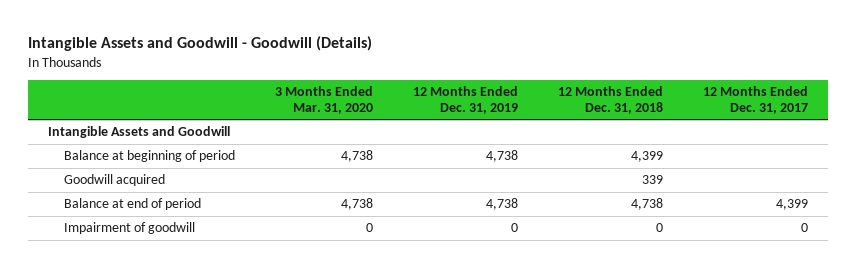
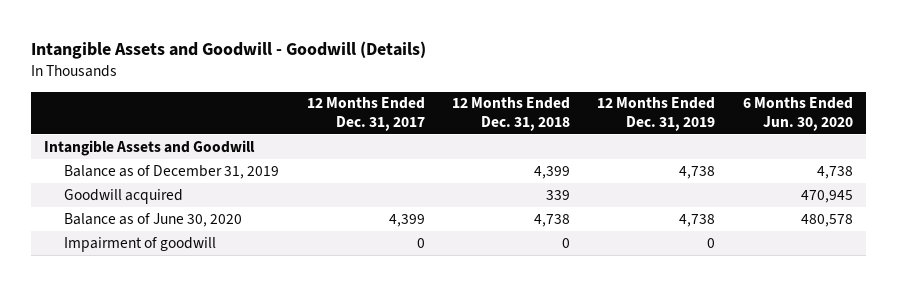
- | 3 Months Ended Mar. 31, 2020 | 12 Months Ended Dec. 31, 2019 | 12 Months Ended Dec. 31, 2018 | 12 Months Ended Dec. 31, 2017
+ | 12 Months Ended Dec. 31, 2017 | 12 Months Ended Dec. 31, 2018 | 12 Months Ended Dec. 31, 2019 | 6 Months Ended Jun. 30, 2020
- Balance at beginning of period | 4,738 | 4,738 | 4,399 |
+ Balance as of December 31, 2019 | | 4,399 | 4,738 | 4,738
- Balance at end of period | 4,738 | 4,738 | 4,738 | 4,399
+ Balance as of June 30, 2020 | 4,399 | 4,738 | 4,738 | 480,578

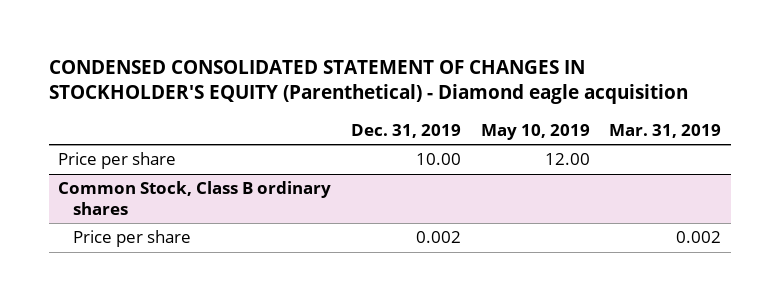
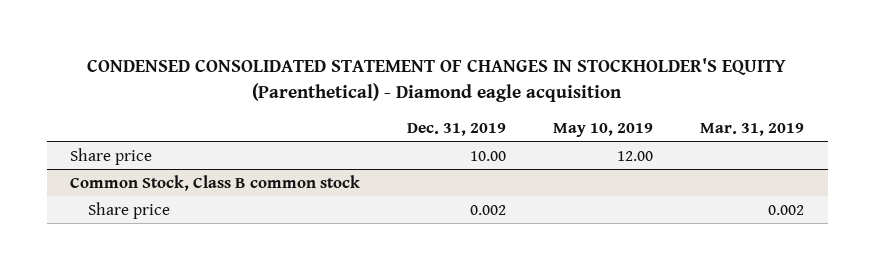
- Price per share | 10.00 | 12.00 |
- Common Stock, Class B ordinary shares
- Price per share | 0.002 | | 0.002
+ Share price | 10.00 | 12.00 |
+ Common Stock, Class B common stock
+ Share price | 0.002 | | 0.002

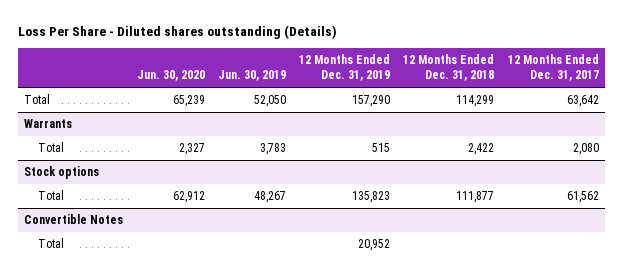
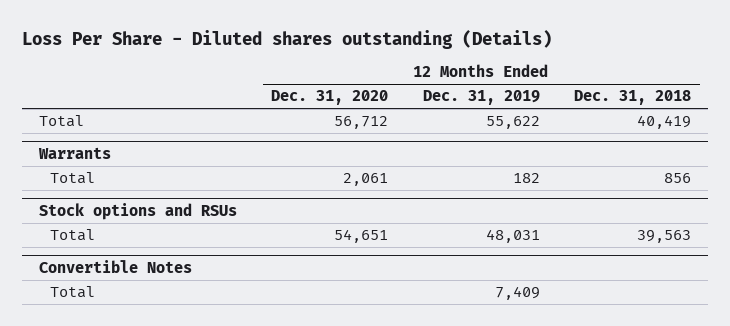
- | Jun. 30, 2020 | Jun. 30, 2019 | 12 Months Ended Dec. 31, 2019 | 12 Months Ended Dec. 31, 2018 | 12 Months Ended Dec. 31, 2017
+ | 12 Months Ended Dec. 31, 2020 | 12 Months Ended Dec. 31, 2019 | 12 Months Ended Dec. 31, 2018
- Total | 65,239 | 52,050 | 157,290 | 114,299 | 63,642
+ Total | 56,712 | 55,622 | 40,419
@ Warrants
- Total | 2,327 | 3,783 | 515 | 2,422 | 2,080
- Stock options
- Total | 62,912 | 48,267 | 135,823 | 111,877 | 61,562
@ Warrants
+ Total | 2,061 | 182 | 856
+ Stock options and RSUs
+ Total | 54,651 | 48,031 | 39,563
@ Convertible Notes
- Total | | | 20,952 | |
+ Total | | 7,409 |

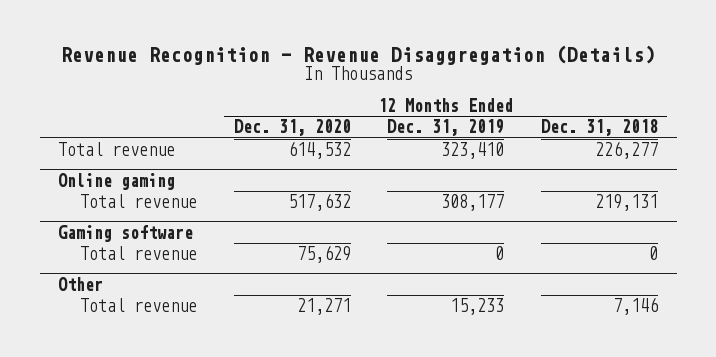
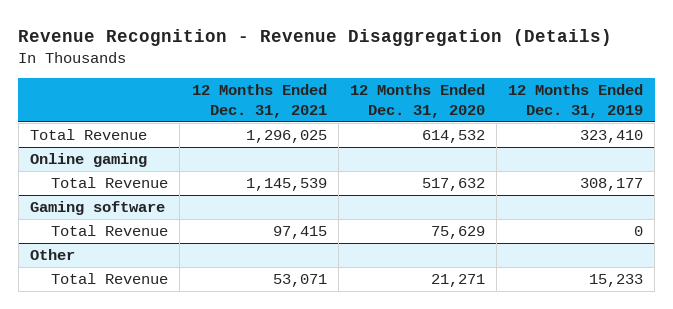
- | 12 Months Ended Dec. 31, 2020 | 12 Months Ended Dec. 31, 2019 | 12 Months Ended Dec. 31, 2018
+ | 12 Months Ended Dec. 31, 2021 | 12 Months Ended Dec. 31, 2020 | 12 Months Ended Dec. 31, 2019
- Total revenue | 614,532 | 323,410 | 226,277
+ Total Revenue | 1,296,025 | 614,532 | 323,410
@ Online gaming
- Total revenue | 517,632 | 308,177 | 219,131
+ Total Revenue | 1,145,539 | 517,632 | 308,177
@ Gaming software
- Total revenue | 75,629 | 0 | 0
+ Total Revenue | 97,415 | 75,629 | 0
@ Other
- Total revenue | 21,271 | 15,233 | 7,146
+ Total Revenue | 53,071 | 21,271 | 15,233

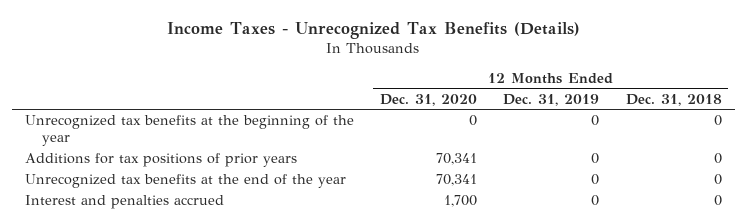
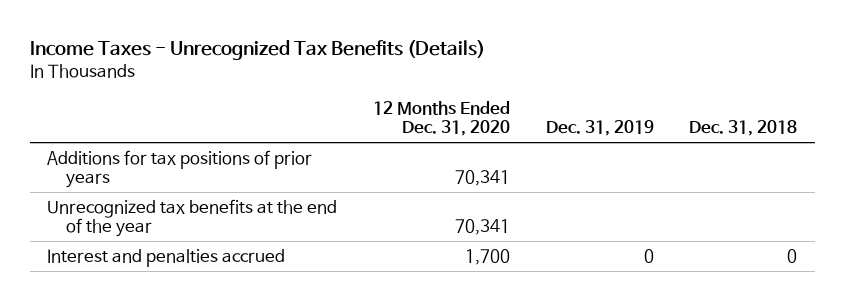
- | 12 Months Ended Dec. 31, 2020 | 12 Months Ended Dec. 31, 2019 | 12 Months Ended Dec. 31, 2018
+ | 12 Months Ended Dec. 31, 2020 | Dec. 31, 2019 | Dec. 31, 2018
- Unrecognized tax benefits at the beginning of the year | 0 | 0 | 0

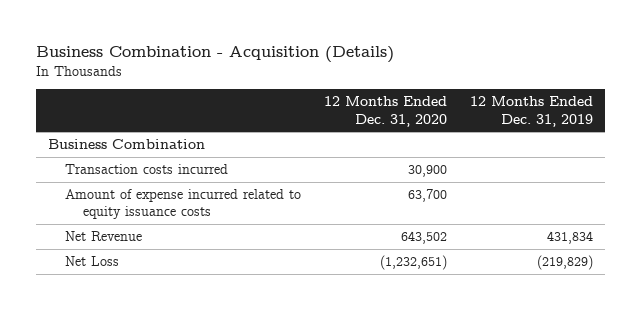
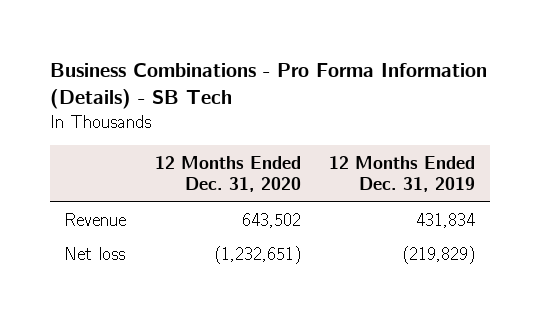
- Business Combination - Acquisition (Details)
+ Business Combinations - Pro Forma Information (Details) - SB Tech
- Business Combination
- Transaction costs incurred | 30,900 |
- Amount of expense incurred related to equity issuance costs | 63,700 |
- Net Revenue | 643,502 | 431,834
- Net Loss | (1,232,651) | (219,829)
+ Revenue | 643,502 | 431,834
+ Net loss | (1,232,651) | (219,829)

